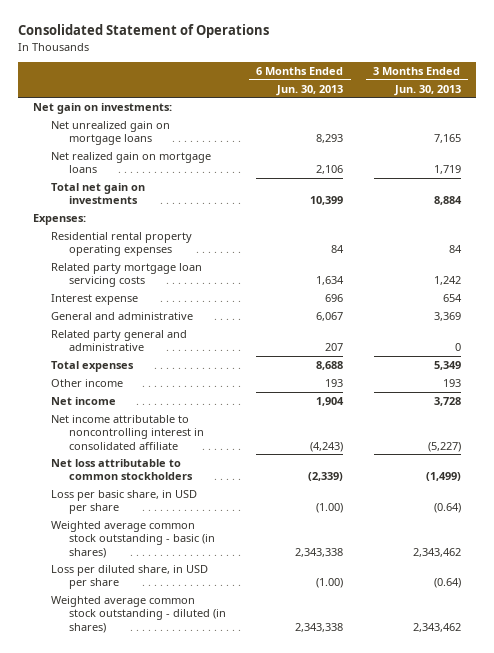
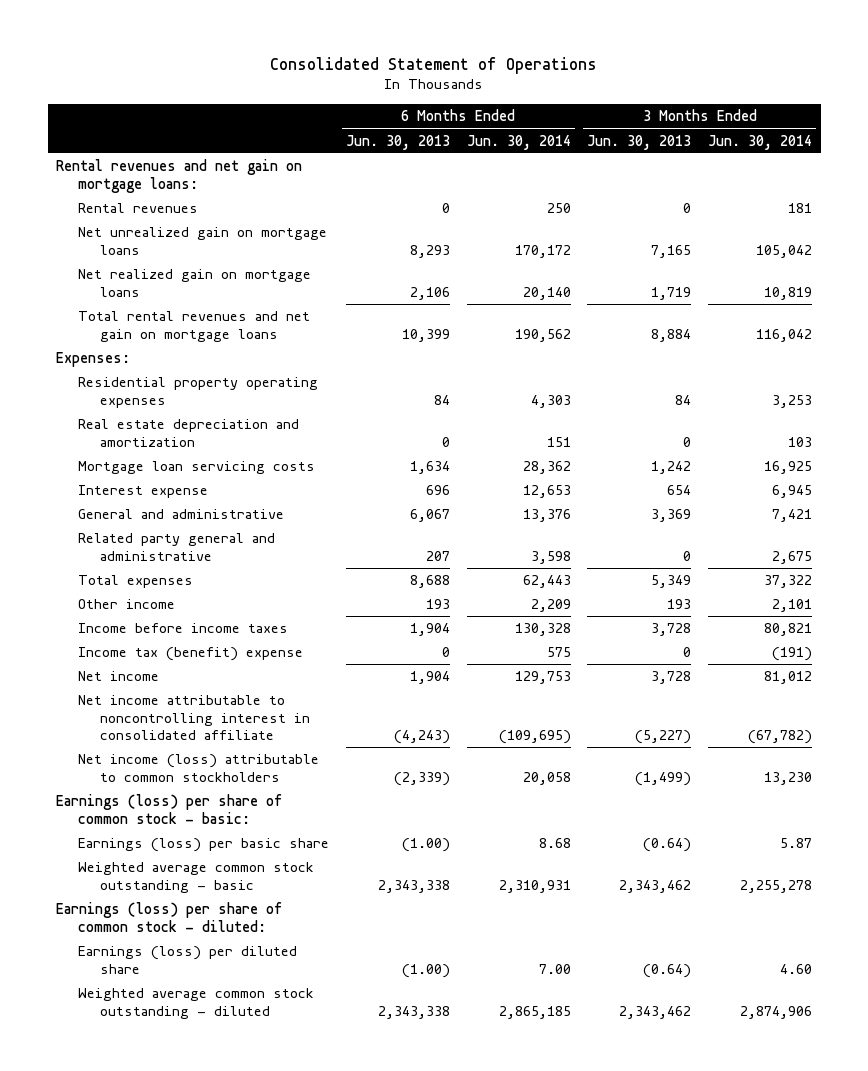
- | 6 Months Ended Jun. 30, 2013 | 3 Months Ended Jun. 30, 2013
+ | 6 Months Ended Jun. 30, 2013 | 6 Months Ended Jun. 30, 2014 | 3 Months Ended Jun. 30, 2013 | 3 Months Ended Jun. 30, 2014
- Net gain on investments:
+ Rental revenues and net gain on mortgage loans:
+ Rental revenues | 0 | 250 | 0 | 181
- Total net gain on investments | 10,399 | 8,884
+ Total rental revenues and net gain on mortgage loans | 10,399 | 190,562 | 8,884 | 116,042
- Residential rental property operating expenses | 84 | 84
- Related party mortgage loan servicing costs | 1,634 | 1,242
+ Residential property operating expenses | 84 | 4,303 | 84 | 3,253
+ Real estate depreciation and amortization | 0 | 151 | 0 | 103
+ Mortgage loan servicing costs | 1,634 | 28,362 | 1,242 | 16,925
+ Income before income taxes | 1,904 | 130,328 | 3,728 | 80,821
+ Income tax (benefit) expense | 0 | 575 | 0 | (191)
- Net loss attributable to common stockholders | (2,339) | (1,499)
- Loss per basic share, in USD per share | (1.00) | (0.64)
- Weighted average common stock outstanding - basic (in shares) | 2,343,338 | 2,343,462
- Loss per diluted share, in USD per share | (1.00) | (0.64)
- Weighted average common stock outstanding - diluted (in shares) | 2,343,338 | 2,343,462
+ Net income (loss) attributable to common stockholders | (2,339) | 20,058 | (1,499) | 13,230
+ Earnings (loss) per share of common stock - basic:
+ Earnings (loss) per basic share | (1.00) | 8.68 | (0.64) | 5.87
+ Weighted average common stock outstanding - basic | 2,343,338 | 2,310,931 | 2,343,462 | 2,255,278
+ Earnings (loss) per share of common stock - diluted:
+ Earnings (loss) per diluted share | (1.00) | 7.00 | (0.64) | 4.60
+ Weighted average common stock outstanding - diluted | 2,343,338 | 2,865,185 | 2,343,462 | 2,874,906

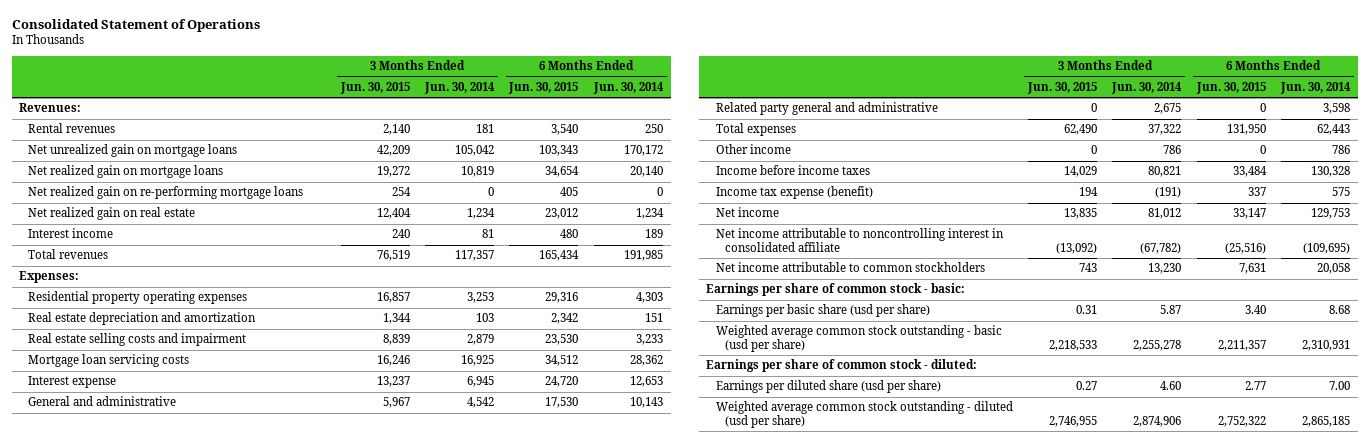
- | 6 Months Ended Jun. 30, 2013 | 6 Months Ended Jun. 30, 2014 | 3 Months Ended Jun. 30, 2013 | 3 Months Ended Jun. 30, 2014
+ | 3 Months Ended Jun. 30, 2015 | 3 Months Ended Jun. 30, 2014 | 6 Months Ended Jun. 30, 2015 | 6 Months Ended Jun. 30, 2014
- Rental revenues and net gain on mortgage loans:
+ Revenues:
- Total rental revenues and net gain on mortgage loans | 10,399 | 190,562 | 8,884 | 116,042
+ Net realized gain on re-performing mortgage loans | 254 | 0 | 405 | 0
+ Net realized gain on real estate | 12,404 | 1,234 | 23,012 | 1,234
+ Interest income | 240 | 81 | 480 | 189
+ Total revenues | 76,519 | 117,357 | 165,434 | 191,985
+ Real estate selling costs and impairment | 8,839 | 2,879 | 23,530 | 3,233
- General and administrative | 6,067 | 13,376 | 3,369 | 7,421
+ General and administrative | 5,967 | 4,542 | 17,530 | 10,143
- Other income | 193 | 2,209 | 193 | 2,101
+ Other income | 0 | 786 | 0 | 786
- Income tax (benefit) expense | 0 | 575 | 0 | (191)
+ Income tax expense (benefit) | 194 | (191) | 337 | 575
- Net income (loss) attributable to common stockholders | (2,339) | 20,058 | (1,499) | 13,230
- Earnings (loss) per share of common stock - basic:
- Earnings (loss) per basic share | (1.00) | 8.68 | (0.64) | 5.87
- Weighted average common stock outstanding - basic | 2,343,338 | 2,310,931 | 2,343,462 | 2,255,278
- Earnings (loss) per share of common stock - diluted:
- Earnings (loss) per diluted share | (1.00) | 7.00 | (0.64) | 4.60
- Weighted average common stock outstanding - diluted | 2,343,338 | 2,865,185 | 2,343,462 | 2,874,906
+ Net income attributable to common stockholders | 743 | 13,230 | 7,631 | 20,058
+ Earnings per share of common stock - basic:
+ Earnings per basic share (usd per share) | 0.31 | 5.87 | 3.40 | 8.68
+ Weighted average common stock outstanding - basic (usd per share) | 2,218,533 | 2,255,278 | 2,211,357 | 2,310,931
+ Earnings per share of common stock - diluted:
+ Earnings per diluted share (usd per share) | 0.27 | 4.60 | 2.77 | 7.00
+ Weighted average common stock outstanding - diluted (usd per share) | 2,746,955 | 2,874,906 | 2,752,322 | 2,865,185

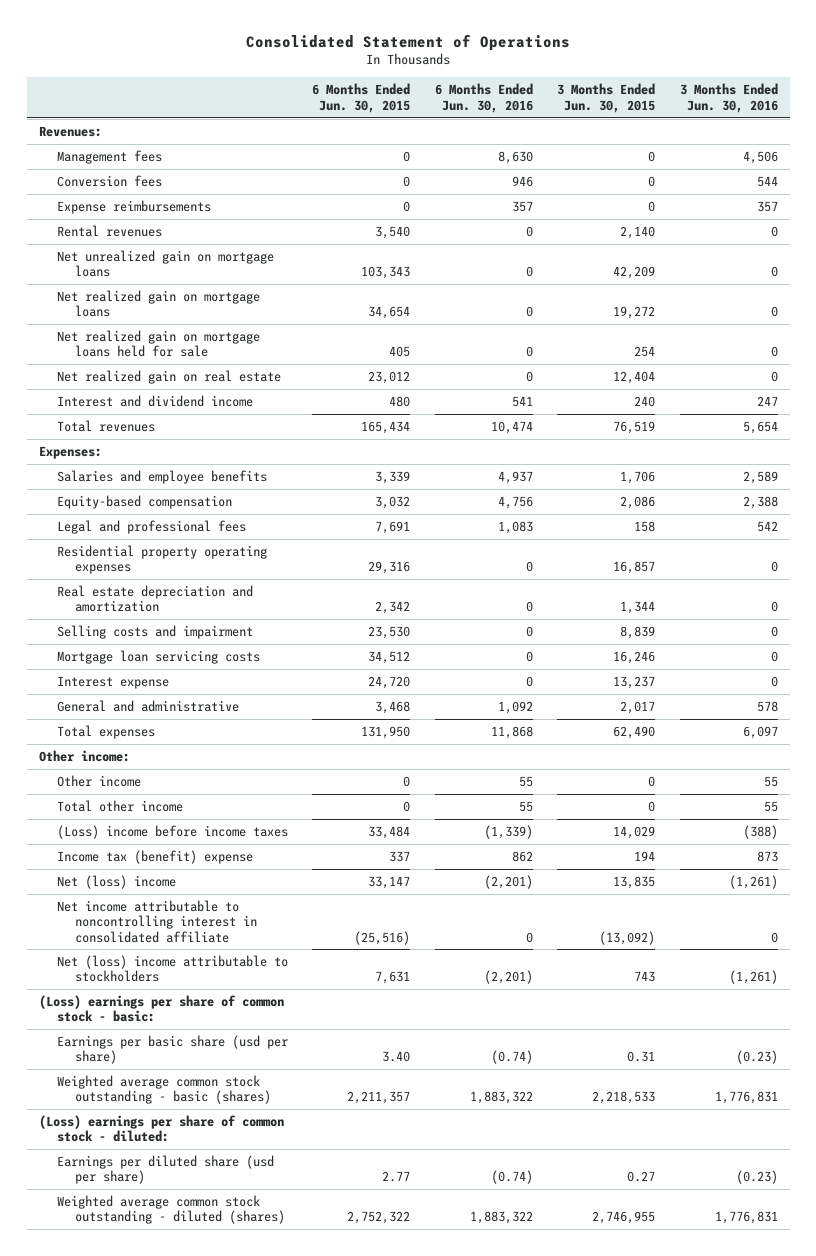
- | 3 Months Ended Jun. 30, 2015 | 3 Months Ended Jun. 30, 2014 | 6 Months Ended Jun. 30, 2015 | 6 Months Ended Jun. 30, 2014
+ | 6 Months Ended Jun. 30, 2015 | 6 Months Ended Jun. 30, 2016 | 3 Months Ended Jun. 30, 2015 | 3 Months Ended Jun. 30, 2016
+ Management fees | 0 | 8,630 | 0 | 4,506
+ Conversion fees | 0 | 946 | 0 | 544
+ Expense reimbursements | 0 | 357 | 0 | 357
- Net realized gain on re-performing mortgage loans | 254 | 0 | 405 | 0
+ Net realized gain on mortgage loans held for sale | 405 | 0 | 254 | 0
- Interest income | 240 | 81 | 480 | 189
+ Interest and dividend income | 480 | 541 | 240 | 247
+ Salaries and employee benefits | 3,339 | 4,937 | 1,706 | 2,589
+ Equity-based compensation | 3,032 | 4,756 | 2,086 | 2,388
+ Legal and professional fees | 7,691 | 1,083 | 158 | 542
- Real estate selling costs and impairment | 8,839 | 2,879 | 23,530 | 3,233
+ Selling costs and impairment | 23,530 | 0 | 8,839 | 0
- General and administrative | 5,967 | 4,542 | 17,530 | 10,143
- Related party general and administrative | 0 | 2,675 | 0 | 3,598
+ General and administrative | 3,468 | 1,092 | 2,017 | 578
+ Other income:
- Income before income taxes | 14,029 | 80,821 | 33,484 | 130,328
- Income tax expense (benefit) | 194 | (191) | 337 | 575
- Net income | 13,835 | 81,012 | 33,147 | 129,753
+ Total other income | 0 | 55 | 0 | 55
+ (Loss) income before income taxes | 33,484 | (1,339) | 14,029 | (388)
+ Income tax (benefit) expense | 337 | 862 | 194 | 873
+ Net (loss) income | 33,147 | (2,201) | 13,835 | (1,261)
- Net income attributable to common stockholders | 743 | 13,230 | 7,631 | 20,058
- Earnings per share of common stock - basic:
+ Net (loss) income attributable to stockholders | 7,631 | (2,201) | 743 | (1,261)
+ (Loss) earnings per share of common stock - basic:
- Weighted average common stock outstanding - basic (usd per share) | 2,218,533 | 2,255,278 | 2,211,357 | 2,310,931
- Earnings per share of common stock - diluted:
+ Weighted average common stock outstanding - basic (shares) | 2,211,357 | 1,883,322 | 2,218,533 | 1,776,831
+ (Loss) earnings per share of common stock - diluted:
- Weighted average common stock outstanding - diluted (usd per share) | 2,746,955 | 2,874,906 | 2,752,322 | 2,865,185
+ Weighted average common stock outstanding - diluted (shares) | 2,752,322 | 1,883,322 | 2,746,955 | 1,776,831

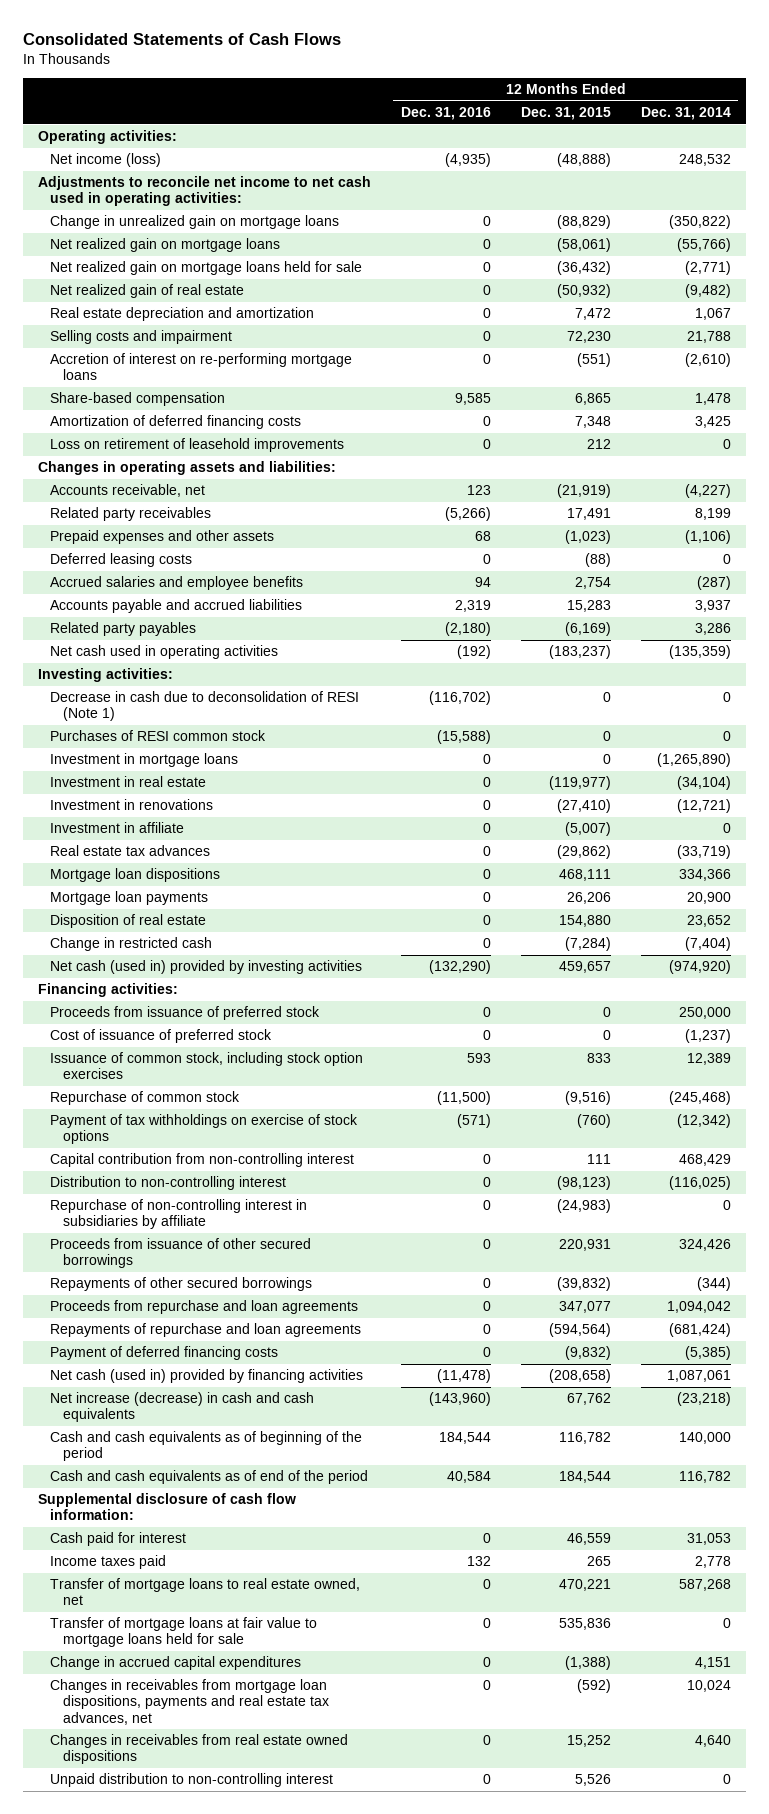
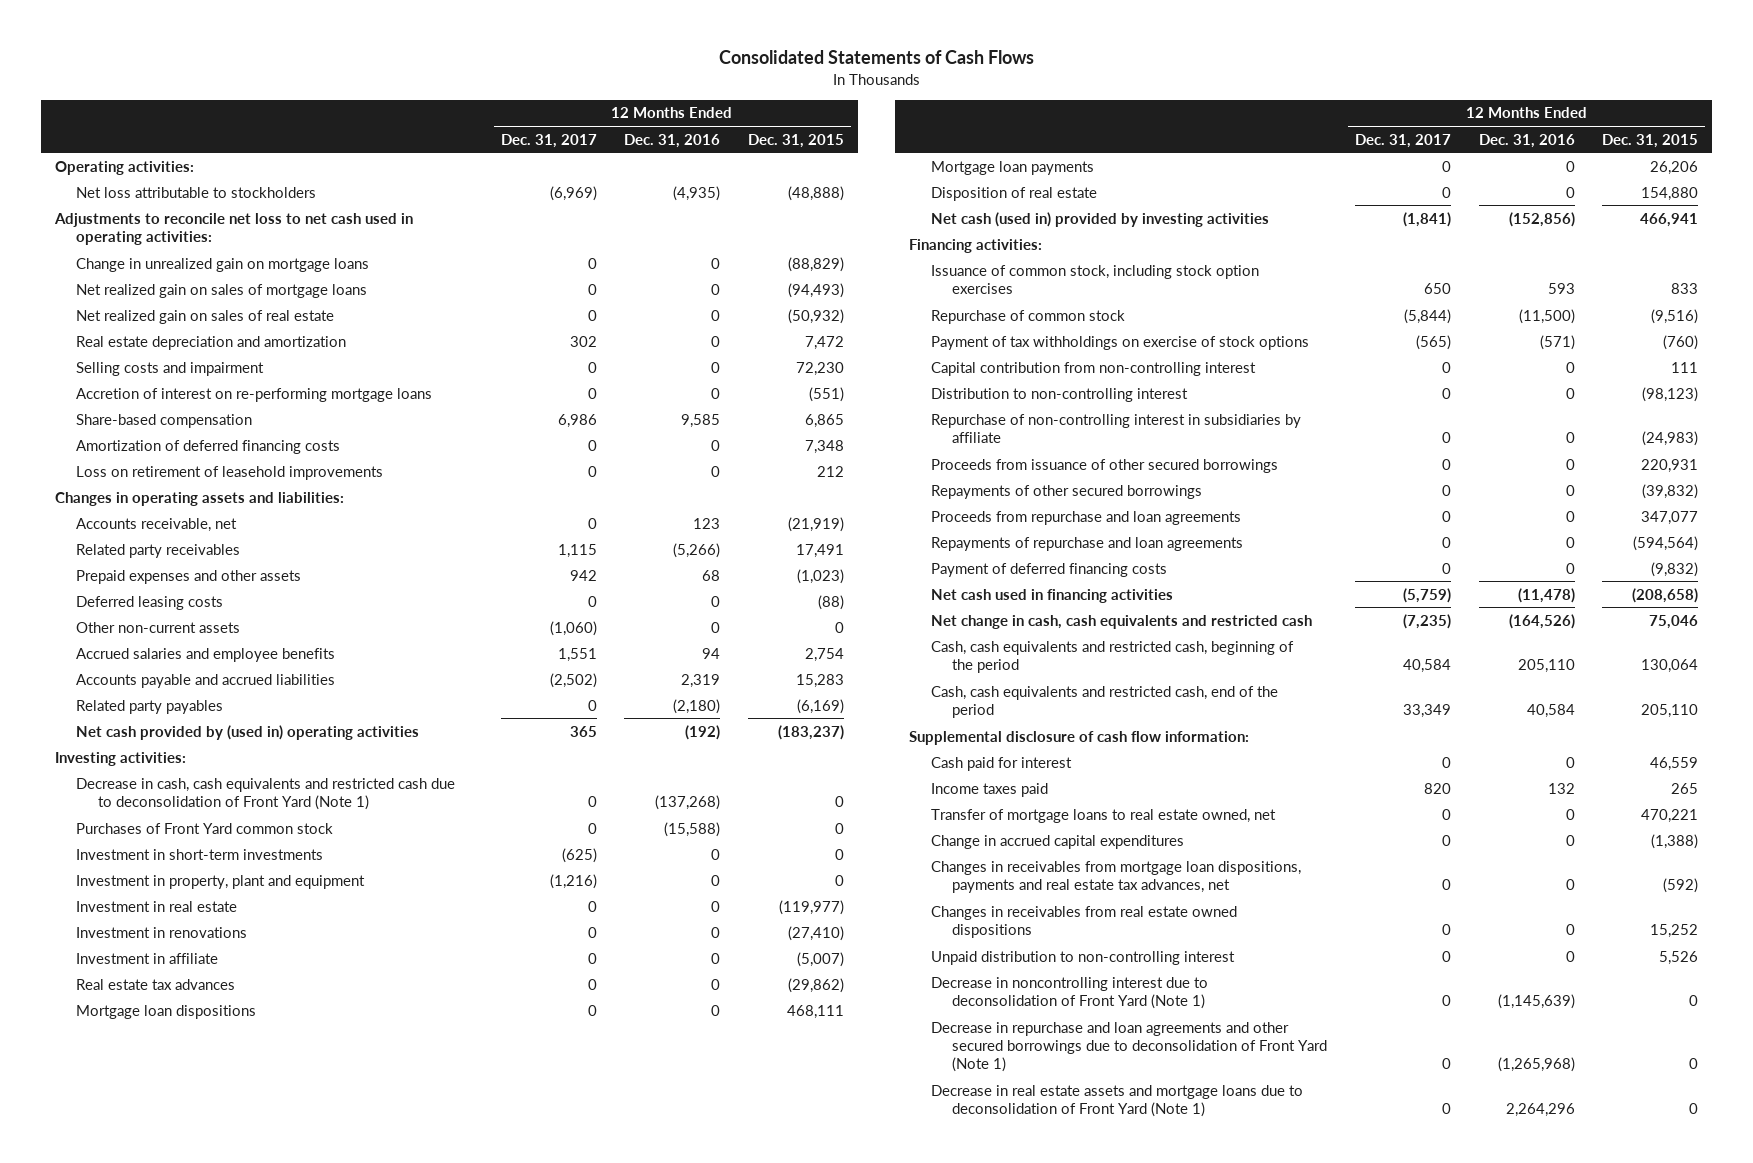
- | 12 Months Ended Dec. 31, 2016 | 12 Months Ended Dec. 31, 2015 | 12 Months Ended Dec. 31, 2014
+ | 12 Months Ended Dec. 31, 2017 | 12 Months Ended Dec. 31, 2016 | 12 Months Ended Dec. 31, 2015
- Net income (loss) | (4,935) | (48,888) | 248,532
- Adjustments to reconcile net income to net cash used in operating activities:
+ Net loss attributable to stockholders | (6,969) | (4,935) | (48,888)
+ Adjustments to reconcile net loss to net cash used in operating activities:
- Net realized gain on mortgage loans | 0 | (58,061) | (55,766)
- Net realized gain on mortgage loans held for sale | 0 | (36,432) | (2,771)
- Net realized gain of real estate | 0 | (50,932) | (9,482)
+ Net realized gain on sales of mortgage loans | 0 | 0 | (94,493)
+ Net realized gain on sales of real estate | 0 | 0 | (50,932)
+ Other non-current assets | (1,060) | 0 | 0
- Net cash used in operating activities | (192) | (183,237) | (135,359)
+ Net cash provided by (used in) operating activities | 365 | (192) | (183,237)
- Decrease in cash due to deconsolidation of RESI (Note 1) | (116,702) | 0 | 0
- Purchases of RESI common stock | (15,588) | 0 | 0
- Investment in mortgage loans | 0 | 0 | (1,265,890)
+ Decrease in cash, cash equivalents and restricted cash due to deconsolidation of Front Yard (Note 1) | 0 | (137,268) | 0
+ Purchases of Front Yard common stock | 0 | (15,588) | 0
+ Investment in short-term investments | (625) | 0 | 0
+ Investment in property, plant and equipment | (1,216) | 0 | 0
- Change in restricted cash | 0 | (7,284) | (7,404)
- Net cash (used in) provided by investing activities | (132,290) | 459,657 | (974,920)
+ Net cash (used in) provided by investing activities | (1,841) | (152,856) | 466,941
- Proceeds from issuance of preferred stock | 0 | 0 | 250,000
- Cost of issuance of preferred stock | 0 | 0 | (1,237)
- Net cash (used in) provided by financing activities | (11,478) | (208,658) | 1,087,061
- Net increase (decrease) in cash and cash equivalents | (143,960) | 67,762 | (23,218)
- Cash and cash equivalents as of beginning of the period | 184,544 | 116,782 | 140,000
- Cash and cash equivalents as of end of the period | 40,584 | 184,544 | 116,782
+ Net cash used in financing activities | (5,759) | (11,478) | (208,658)
+ Net change in cash, cash equivalents and restricted cash | (7,235) | (164,526) | 75,046
+ Cash, cash equivalents and restricted cash, beginning of the period | 40,584 | 205,110 | 130,064
+ Cash, cash equivalents and restricted cash, end of the period | 33,349 | 40,584 | 205,110
- Transfer of mortgage loans at fair value to mortgage loans held for sale | 0 | 535,836 | 0
+ Decrease in noncontrolling interest due to deconsolidation of Front Yard (Note 1) | 0 | (1,145,639) | 0
+ Decrease in repurchase and loan agreements and other secured borrowings due to deconsolidation of Front Yard (Note 1) | 0 | (1,265,968) | 0
+ Decrease in real estate assets and mortgage loans due to deconsolidation of Front Yard (Note 1) | 0 | 2,264,296 | 0

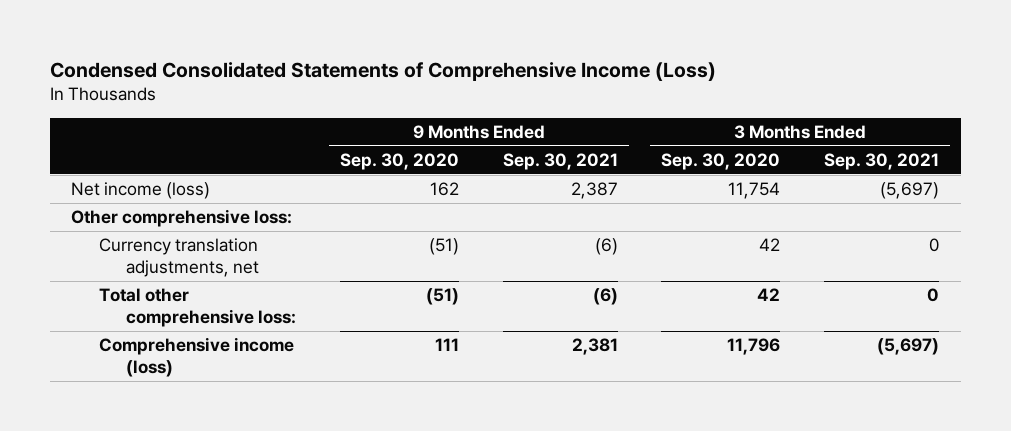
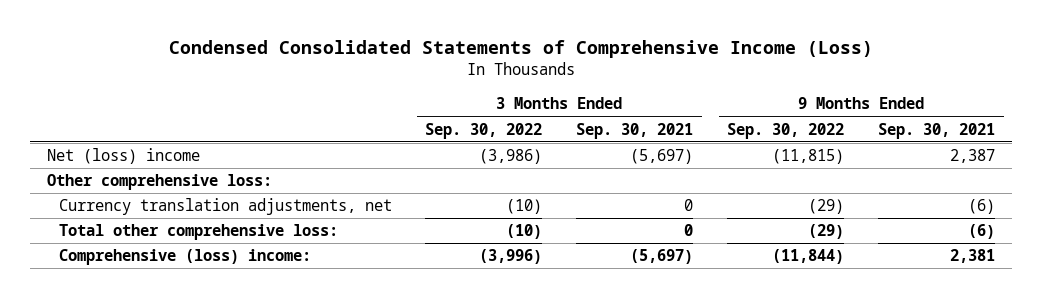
- | 9 Months Ended Sep. 30, 2020 | 9 Months Ended Sep. 30, 2021 | 3 Months Ended Sep. 30, 2020 | 3 Months Ended Sep. 30, 2021
+ | 3 Months Ended Sep. 30, 2022 | 3 Months Ended Sep. 30, 2021 | 9 Months Ended Sep. 30, 2022 | 9 Months Ended Sep. 30, 2021
- Net income (loss) | 162 | 2,387 | 11,754 | (5,697)
+ Net (loss) income | (3,986) | (5,697) | (11,815) | 2,387
- Comprehensive income (loss) | 111 | 2,381 | 11,796 | (5,697)
+ Comprehensive (loss) income: | (3,996) | (5,697) | (11,844) | 2,381

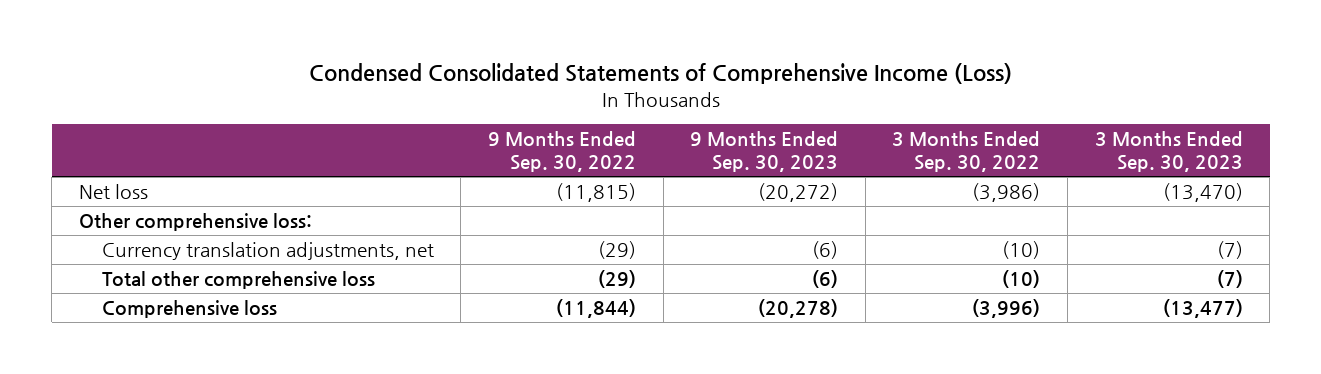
- | 3 Months Ended Sep. 30, 2022 | 3 Months Ended Sep. 30, 2021 | 9 Months Ended Sep. 30, 2022 | 9 Months Ended Sep. 30, 2021
+ | 9 Months Ended Sep. 30, 2022 | 9 Months Ended Sep. 30, 2023 | 3 Months Ended Sep. 30, 2022 | 3 Months Ended Sep. 30, 2023
- Net (loss) income | (3,986) | (5,697) | (11,815) | 2,387
+ Net loss | (11,815) | (20,272) | (3,986) | (13,470)
- Total other comprehensive loss: | (10) | 0 | (29) | (6)
- Comprehensive (loss) income: | (3,996) | (5,697) | (11,844) | 2,381
+ Total other comprehensive loss | (29) | (6) | (10) | (7)
+ Comprehensive loss | (11,844) | (20,278) | (3,996) | (13,477)

